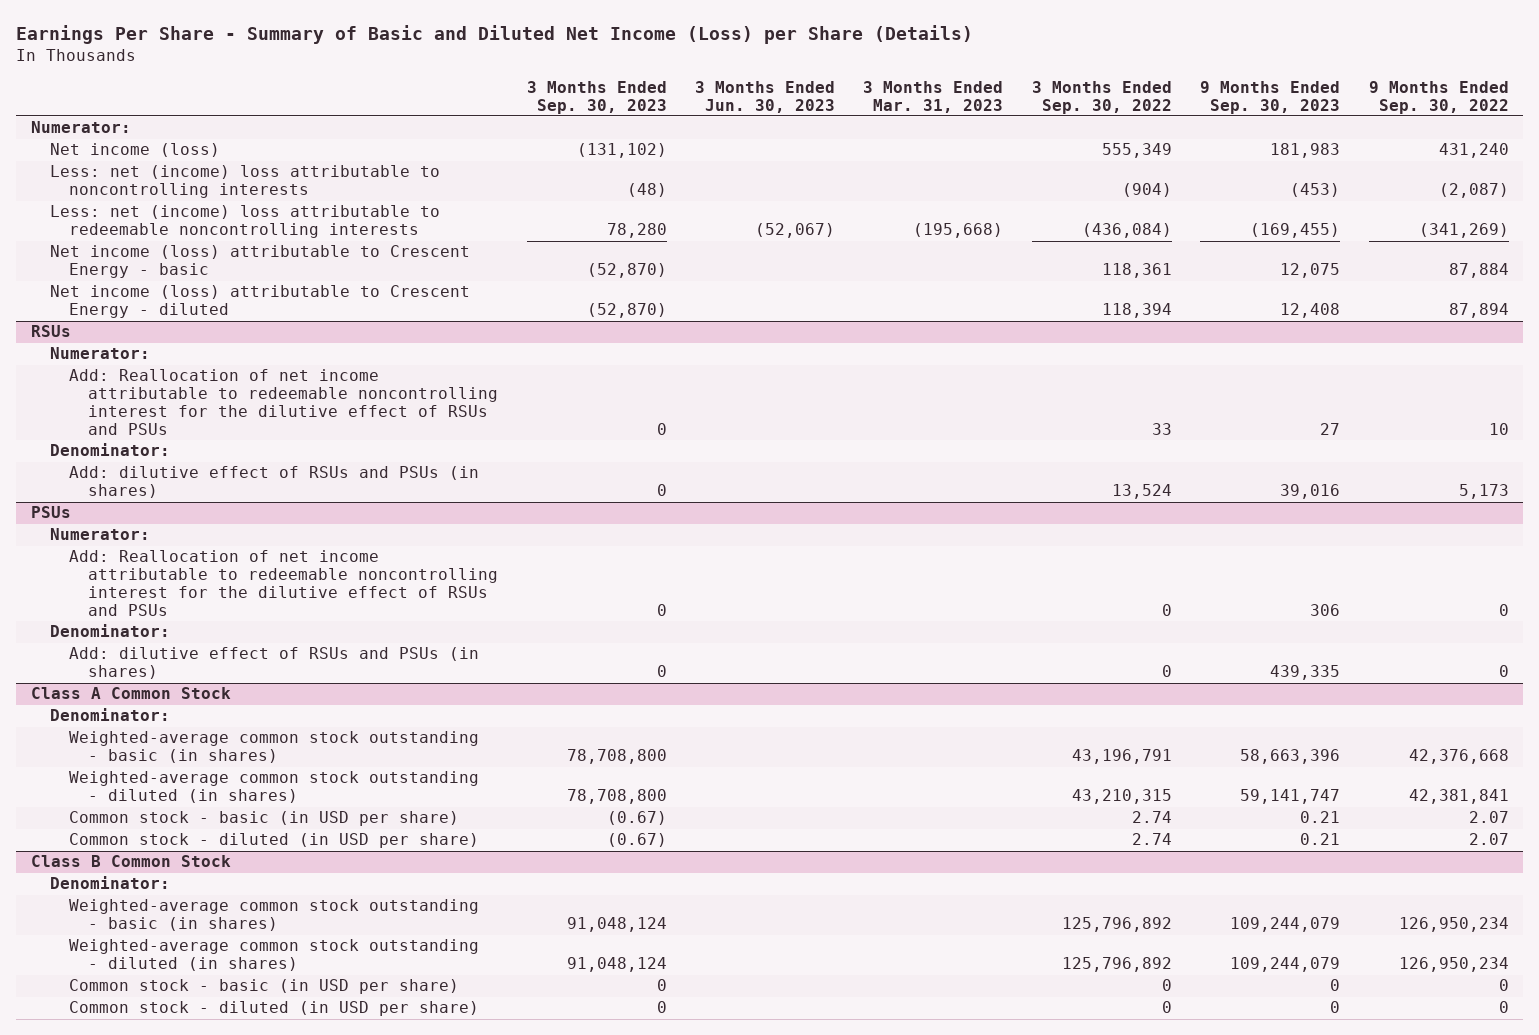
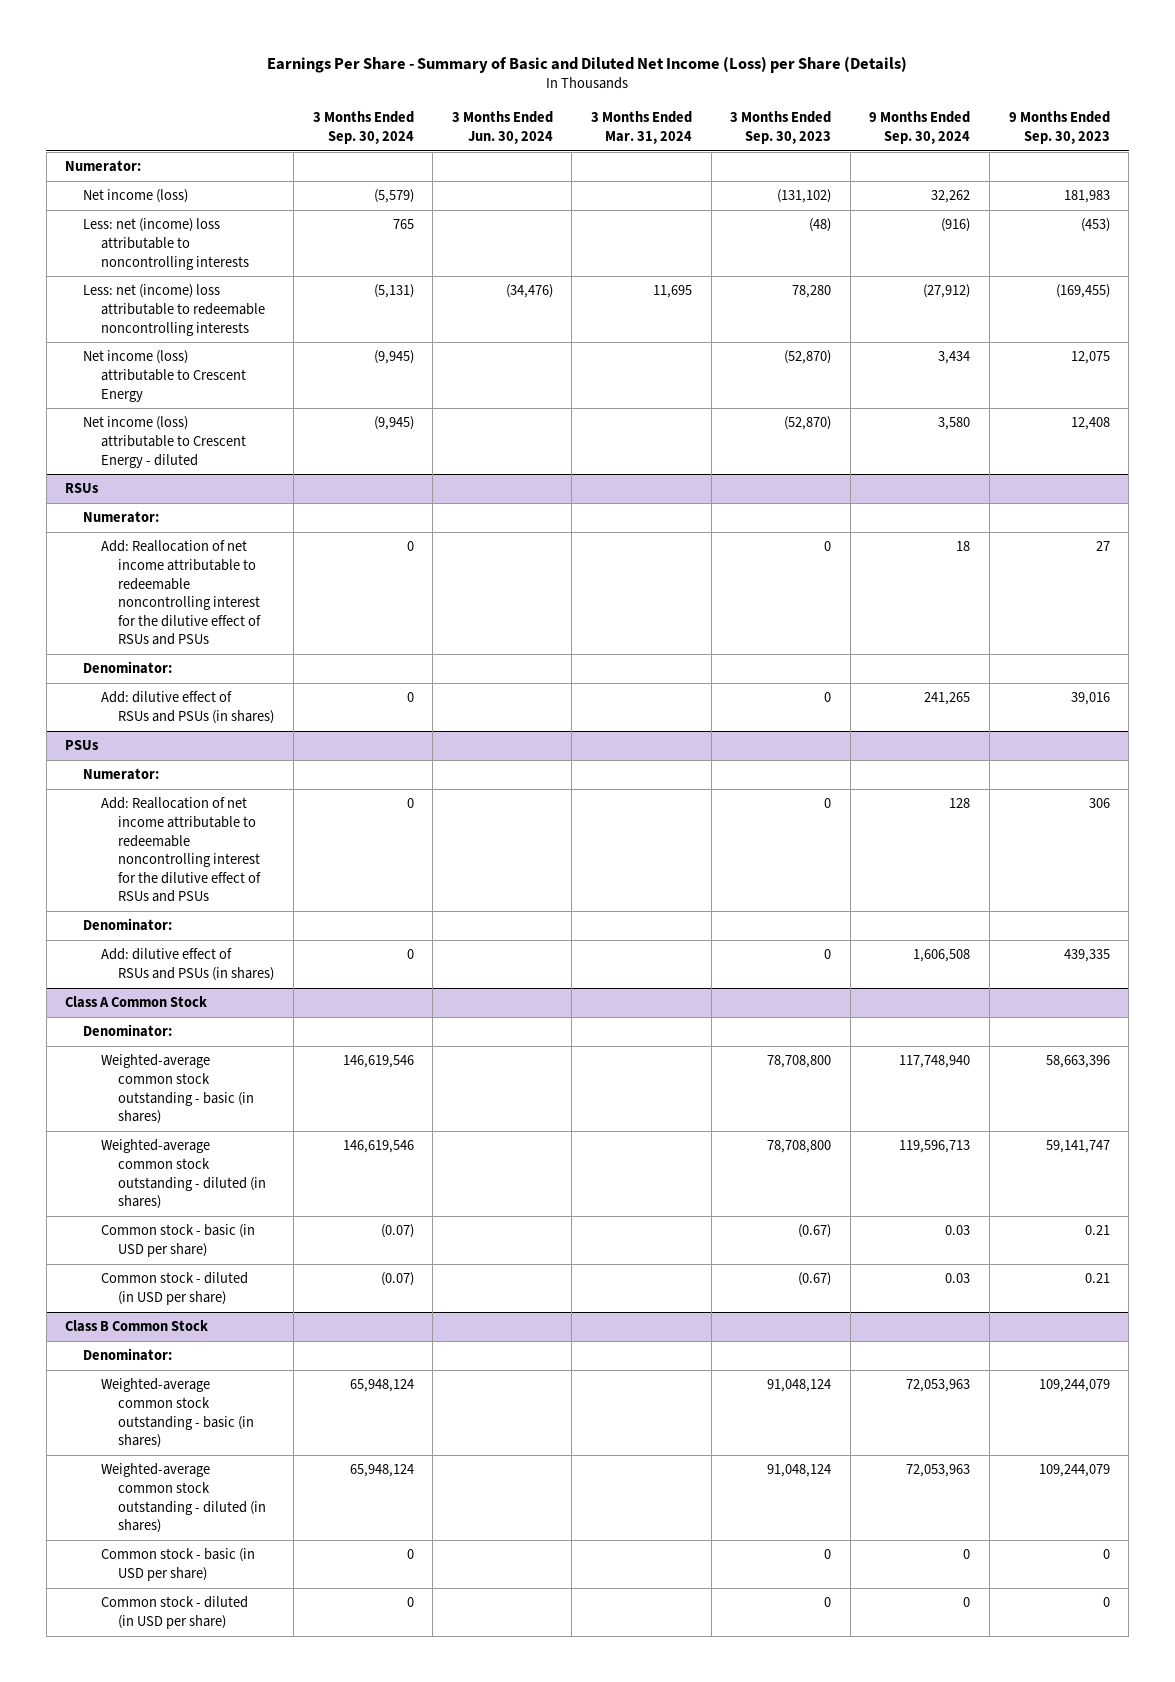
- | 3 Months Ended Sep. 30, 2023 | 3 Months Ended Jun. 30, 2023 | 3 Months Ended Mar. 31, 2023 | 3 Months Ended Sep. 30, 2022 | 9 Months Ended Sep. 30, 2023 | 9 Months Ended Sep. 30, 2022
+ | 3 Months Ended Sep. 30, 2024 | 3 Months Ended Jun. 30, 2024 | 3 Months Ended Mar. 31, 2024 | 3 Months Ended Sep. 30, 2023 | 9 Months Ended Sep. 30, 2024 | 9 Months Ended Sep. 30, 2023
- Net income (loss) attributable to Crescent Energy - basic | (52,870) | | | 118,361 | 12,075 | 87,884
+ Net income (loss) attributable to Crescent Energy | (9,945) | | | (52,870) | 3,434 | 12,075

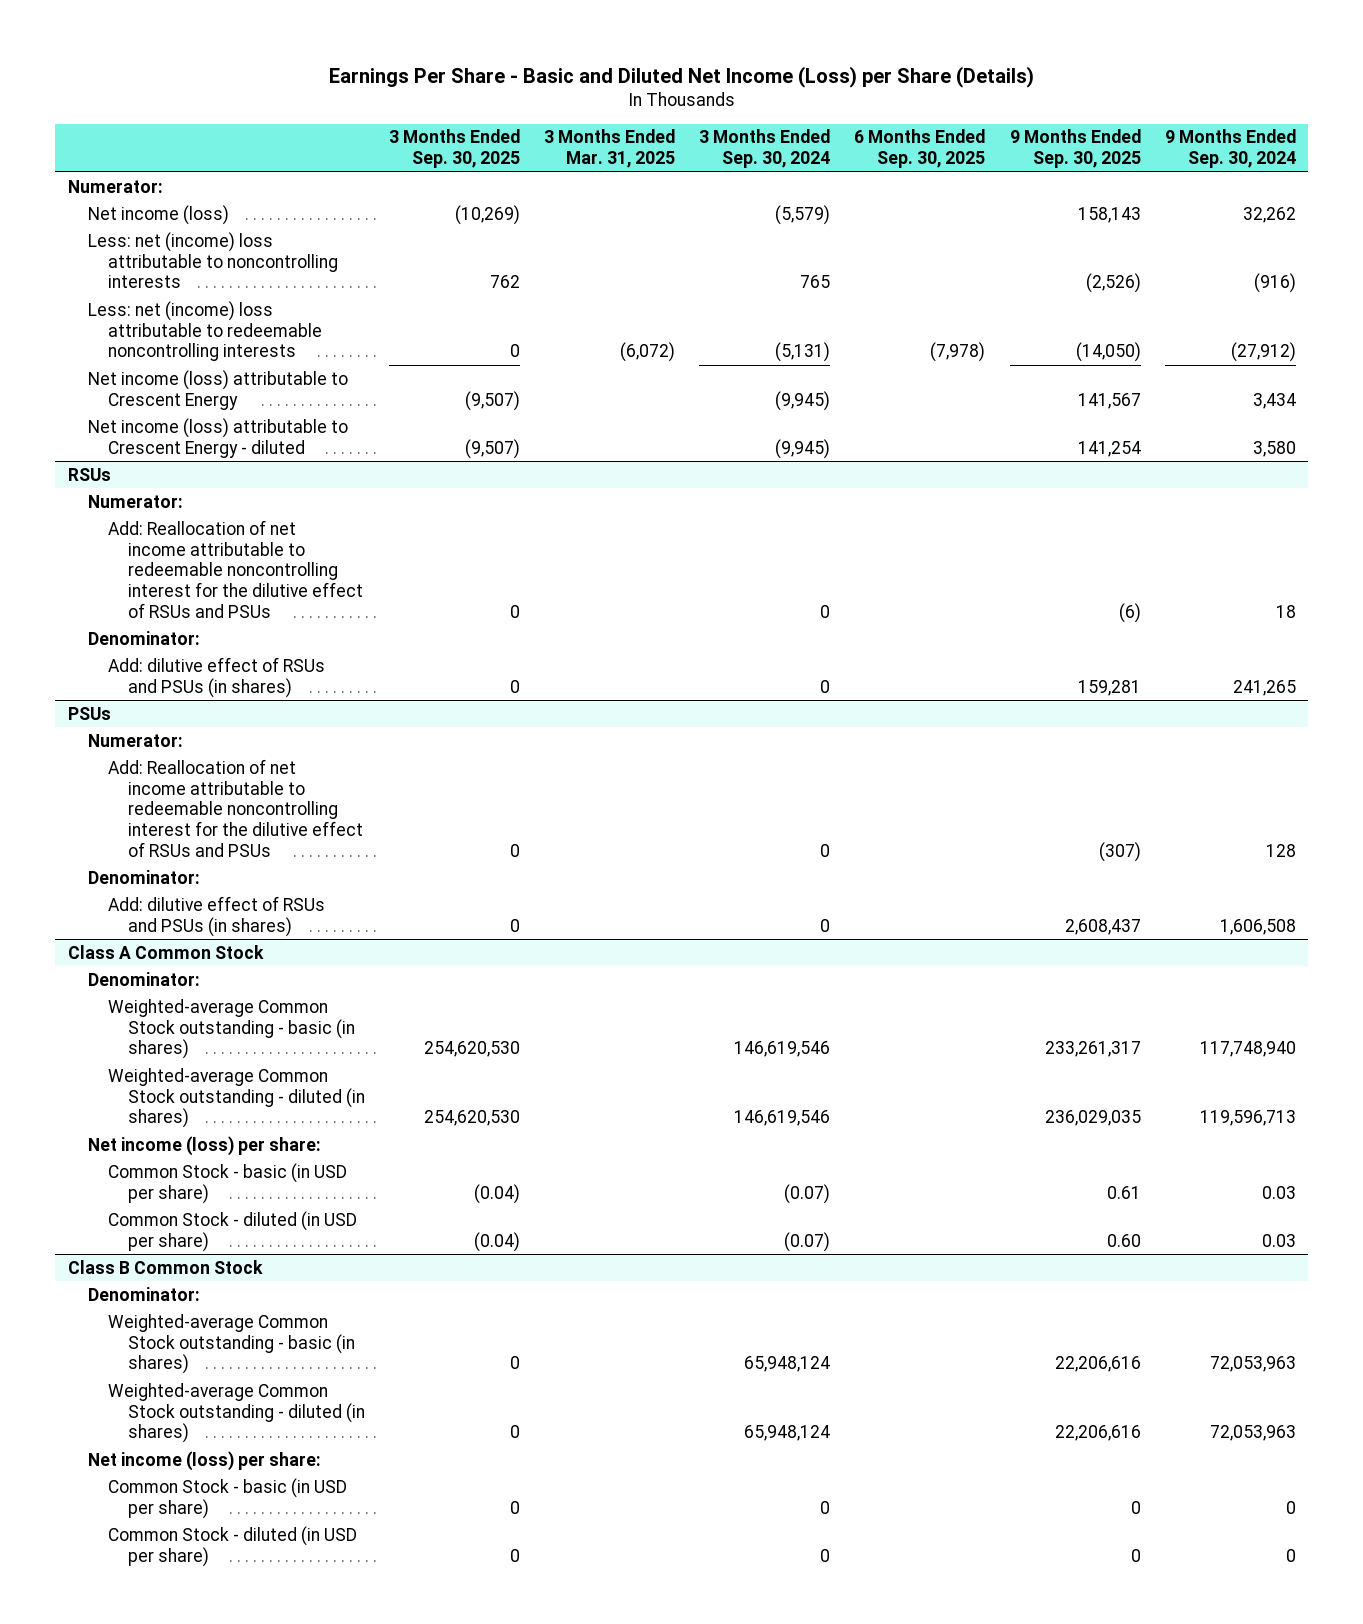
- Earnings Per Share - Summary of Basic and Diluted Net Income (Loss) per Share (Details)
+ Earnings Per Share - Basic and Diluted Net Income (Loss) per Share (Details)
- | 3 Months Ended Sep. 30, 2024 | 3 Months Ended Jun. 30, 2024 | 3 Months Ended Mar. 31, 2024 | 3 Months Ended Sep. 30, 2023 | 9 Months Ended Sep. 30, 2024 | 9 Months Ended Sep. 30, 2023
+ | 3 Months Ended Sep. 30, 2025 | 3 Months Ended Mar. 31, 2025 | 3 Months Ended Sep. 30, 2024 | 6 Months Ended Sep. 30, 2025 | 9 Months Ended Sep. 30, 2025 | 9 Months Ended Sep. 30, 2024
@ Class A Common Stock
- Weighted-average common stock outstanding - basic (in shares) | 146,619,546 | | | 78,708,800 | 117,748,940 | 58,663,396
- Weighted-average common stock outstanding - diluted (in shares) | 146,619,546 | | | 78,708,800 | 119,596,713 | 59,141,747
- Common stock - basic (in USD per share) | (0.07) | | | (0.67) | 0.03 | 0.21
- Common stock - diluted (in USD per share) | (0.07) | | | (0.67) | 0.03 | 0.21
+ Weighted-average Common Stock outstanding - basic (in shares) | 254,620,530 | | 146,619,546 | | 233,261,317 | 117,748,940
+ Weighted-average Common Stock outstanding - diluted (in shares) | 254,620,530 | | 146,619,546 | | 236,029,035 | 119,596,713
+ Net income (loss) per share:
+ Common Stock - basic (in USD per share) | (0.04) | | (0.07) | | 0.61 | 0.03
+ Common Stock - diluted (in USD per share) | (0.04) | | (0.07) | | 0.60 | 0.03
@ Class B Common Stock
- Weighted-average common stock outstanding - basic (in shares) | 65,948,124 | | | 91,048,124 | 72,053,963 | 109,244,079
- Weighted-average common stock outstanding - diluted (in shares) | 65,948,124 | | | 91,048,124 | 72,053,963 | 109,244,079
- Common stock - basic (in USD per share) | 0 | | | 0 | 0 | 0
- Common stock - diluted (in USD per share) | 0 | | | 0 | 0 | 0
+ Weighted-average Common Stock outstanding - basic (in shares) | 0 | | 65,948,124 | | 22,206,616 | 72,053,963
+ Weighted-average Common Stock outstanding - diluted (in shares) | 0 | | 65,948,124 | | 22,206,616 | 72,053,963
+ Net income (loss) per share:
+ Common Stock - basic (in USD per share) | 0 | | 0 | | 0 | 0
+ Common Stock - diluted (in USD per share) | 0 | | 0 | | 0 | 0

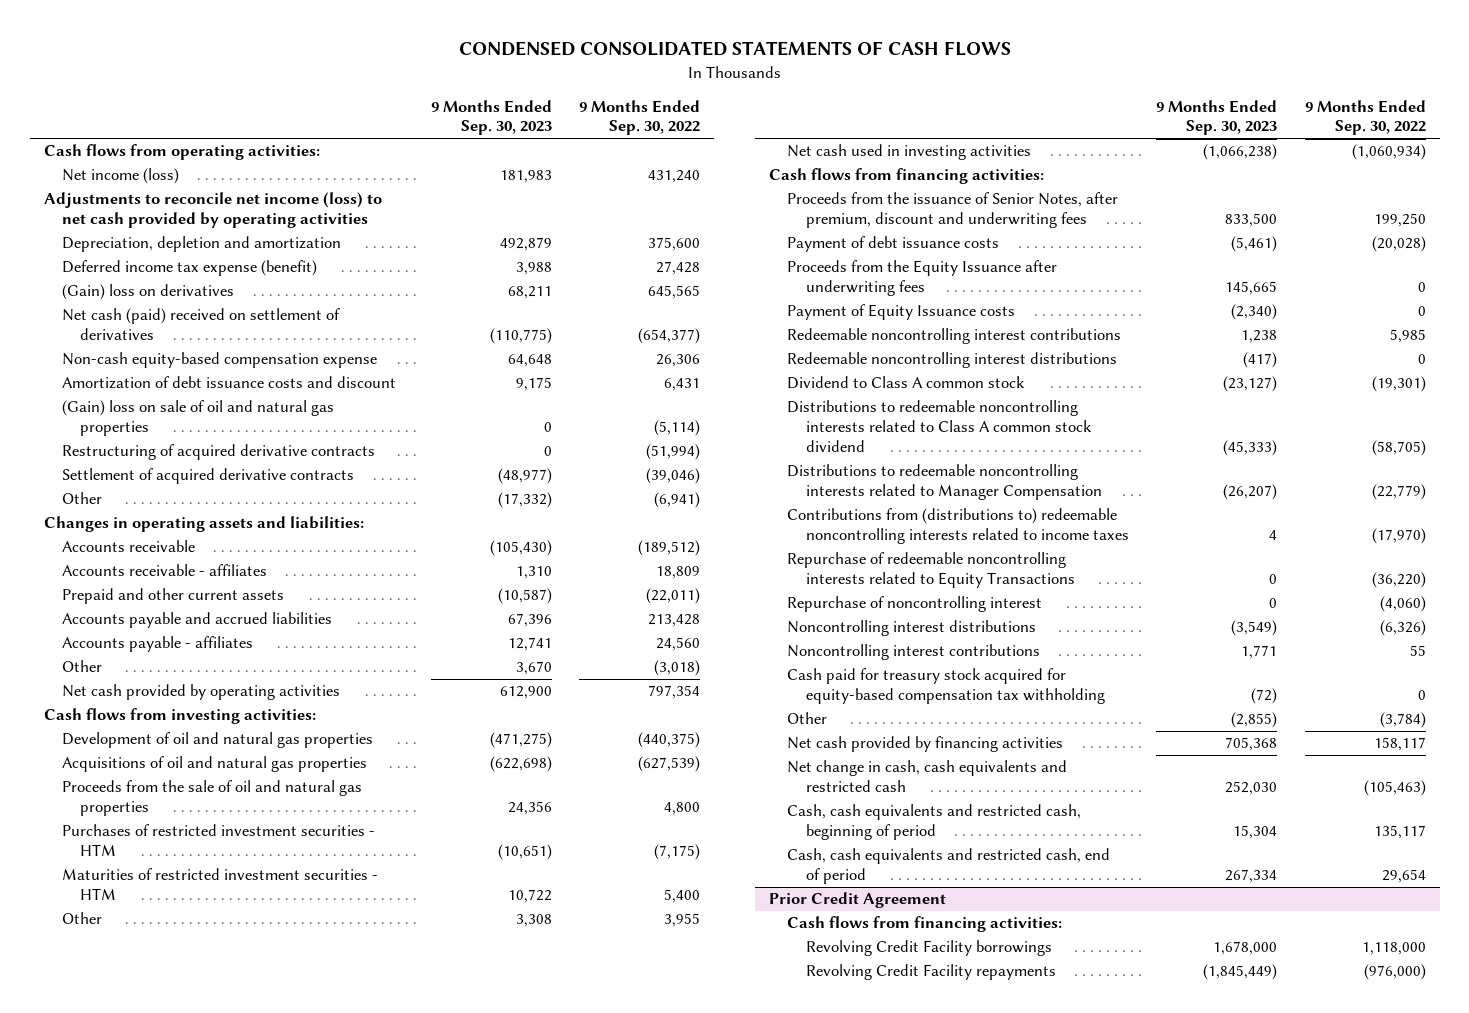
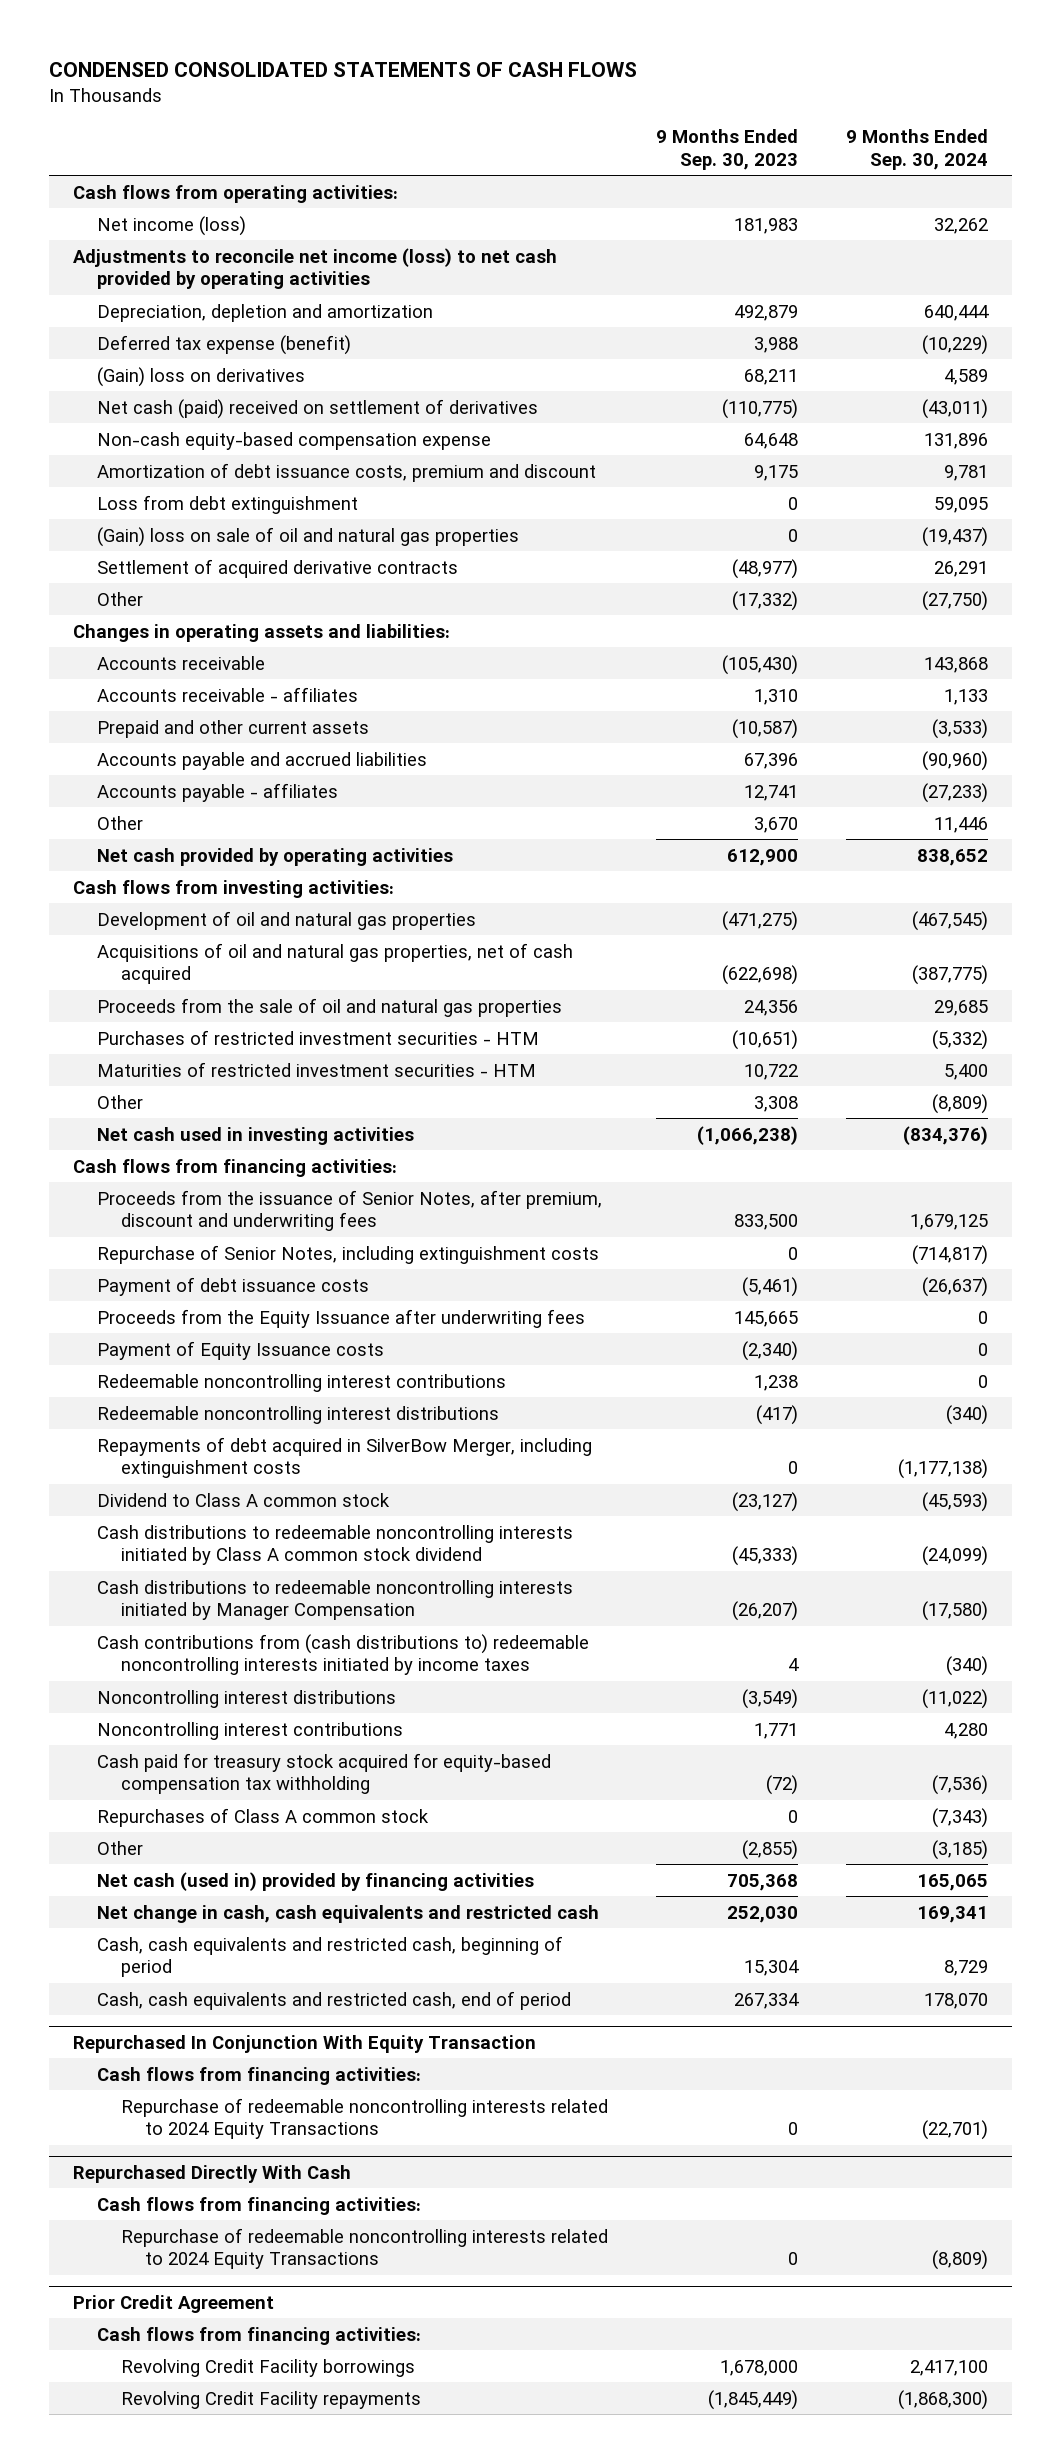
- | 9 Months Ended Sep. 30, 2023 | 9 Months Ended Sep. 30, 2022
+ | 9 Months Ended Sep. 30, 2023 | 9 Months Ended Sep. 30, 2024
- Deferred income tax expense (benefit) | 3,988 | 27,428
+ Deferred tax expense (benefit) | 3,988 | (10,229)
- Amortization of debt issuance costs and discount | 9,175 | 6,431
+ Amortization of debt issuance costs, premium and discount | 9,175 | 9,781
+ Loss from debt extinguishment | 0 | 59,095
- Restructuring of acquired derivative contracts | 0 | (51,994)
- Acquisitions of oil and natural gas properties | (622,698) | (627,539)
+ Acquisitions of oil and natural gas properties, net of cash acquired | (622,698) | (387,775)
+ Repurchase of Senior Notes, including extinguishment costs | 0 | (714,817)
+ Repayments of debt acquired in SilverBow Merger, including extinguishment costs | 0 | (1,177,138)
- Distributions to redeemable noncontrolling interests related to Class A common stock dividend | (45,333) | (58,705)
- Distributions to redeemable noncontrolling interests related to Manager Compensation | (26,207) | (22,779)
- Contributions from (distributions to) redeemable noncontrolling interests related to income taxes | 4 | (17,970)
- Repurchase of redeemable noncontrolling interests related to Equity Transactions | 0 | (36,220)
- Repurchase of noncontrolling interest | 0 | (4,060)
+ Cash distributions to redeemable noncontrolling interests initiated by Class A common stock dividend | (45,333) | (24,099)
+ Cash distributions to redeemable noncontrolling interests initiated by Manager Compensation | (26,207) | (17,580)
+ Cash contributions from (cash distributions to) redeemable noncontrolling interests initiated by income taxes | 4 | (340)
+ Repurchases of Class A common stock | 0 | (7,343)
- Net cash provided by financing activities | 705,368 | 158,117
+ Net cash (used in) provided by financing activities | 705,368 | 165,065
+ Repurchased In Conjunction With Equity Transaction
+ Cash flows from financing activities:
+ Repurchase of redeemable noncontrolling interests related to 2024 Equity Transactions | 0 | (22,701)
+ Repurchased Directly With Cash
+ Cash flows from financing activities:
+ Repurchase of redeemable noncontrolling interests related to 2024 Equity Transactions | 0 | (8,809)

